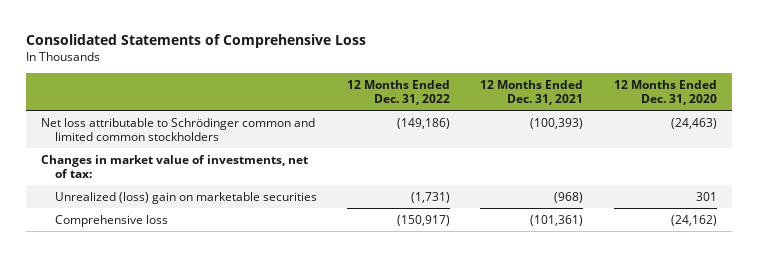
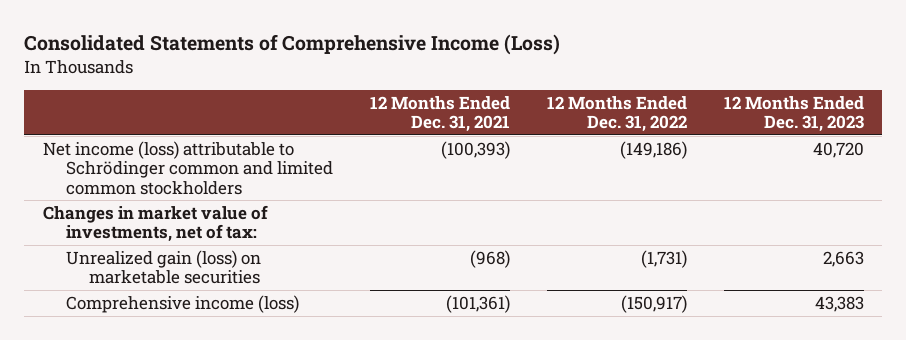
- Consolidated Statements of Comprehensive Loss
+ Consolidated Statements of Comprehensive Income (Loss)
- | 12 Months Ended Dec. 31, 2022 | 12 Months Ended Dec. 31, 2021 | 12 Months Ended Dec. 31, 2020
+ | 12 Months Ended Dec. 31, 2021 | 12 Months Ended Dec. 31, 2022 | 12 Months Ended Dec. 31, 2023
- Net loss attributable to Schrödinger common and limited common stockholders | (149,186) | (100,393) | (24,463)
+ Net income (loss) attributable to Schrödinger common and limited common stockholders | (100,393) | (149,186) | 40,720
- Unrealized (loss) gain on marketable securities | (1,731) | (968) | 301
- Comprehensive loss | (150,917) | (101,361) | (24,162)
+ Unrealized gain (loss) on marketable securities | (968) | (1,731) | 2,663
+ Comprehensive income (loss) | (101,361) | (150,917) | 43,383

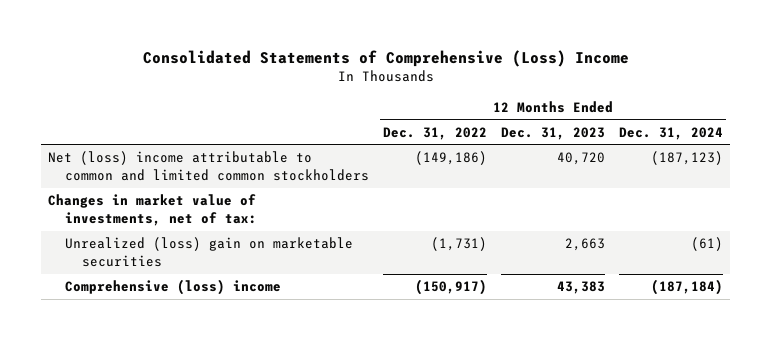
- Consolidated Statements of Comprehensive Income (Loss)
+ Consolidated Statements of Comprehensive (Loss) Income
- | 12 Months Ended Dec. 31, 2021 | 12 Months Ended Dec. 31, 2022 | 12 Months Ended Dec. 31, 2023
+ | 12 Months Ended Dec. 31, 2022 | 12 Months Ended Dec. 31, 2023 | 12 Months Ended Dec. 31, 2024
- Net income (loss) attributable to Schrödinger common and limited common stockholders | (100,393) | (149,186) | 40,720
+ Net (loss) income attributable to common and limited common stockholders | (149,186) | 40,720 | (187,123)
- Unrealized gain (loss) on marketable securities | (968) | (1,731) | 2,663
- Comprehensive income (loss) | (101,361) | (150,917) | 43,383
+ Unrealized (loss) gain on marketable securities | (1,731) | 2,663 | (61)
+ Comprehensive (loss) income | (150,917) | 43,383 | (187,184)

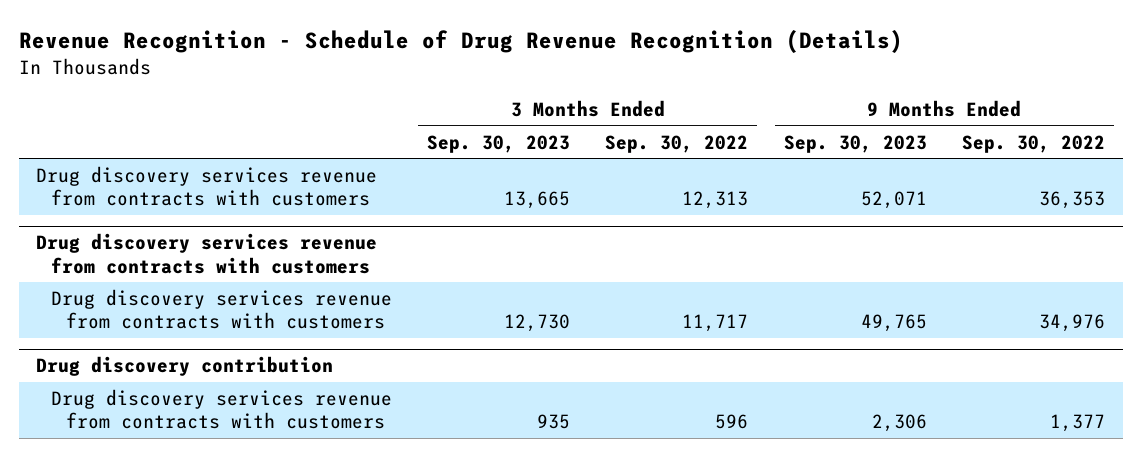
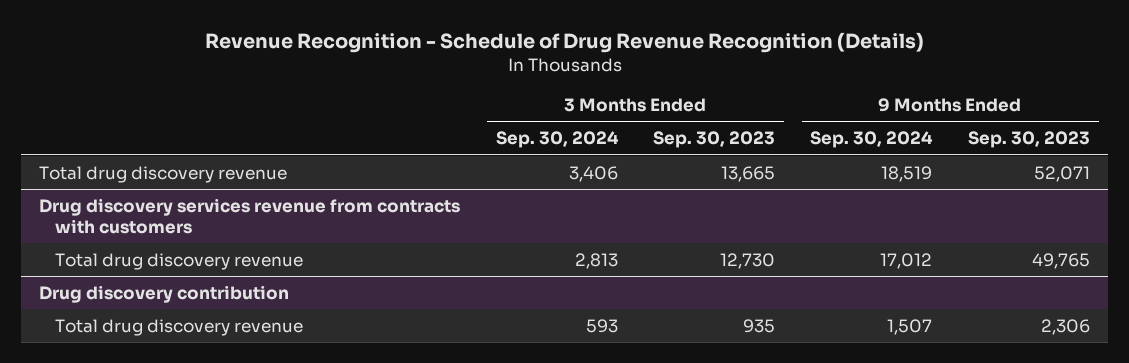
- | 3 Months Ended Sep. 30, 2023 | 3 Months Ended Sep. 30, 2022 | 9 Months Ended Sep. 30, 2023 | 9 Months Ended Sep. 30, 2022
+ | 3 Months Ended Sep. 30, 2024 | 3 Months Ended Sep. 30, 2023 | 9 Months Ended Sep. 30, 2024 | 9 Months Ended Sep. 30, 2023
- Drug discovery services revenue from contracts with customers | 13,665 | 12,313 | 52,071 | 36,353
+ Total drug discovery revenue | 3,406 | 13,665 | 18,519 | 52,071
@ Drug discovery services revenue from contracts with customers
- Drug discovery services revenue from contracts with customers | 12,730 | 11,717 | 49,765 | 34,976
+ Total drug discovery revenue | 2,813 | 12,730 | 17,012 | 49,765
@ Drug discovery contribution
- Drug discovery services revenue from contracts with customers | 935 | 596 | 2,306 | 1,377
+ Total drug discovery revenue | 593 | 935 | 1,507 | 2,306

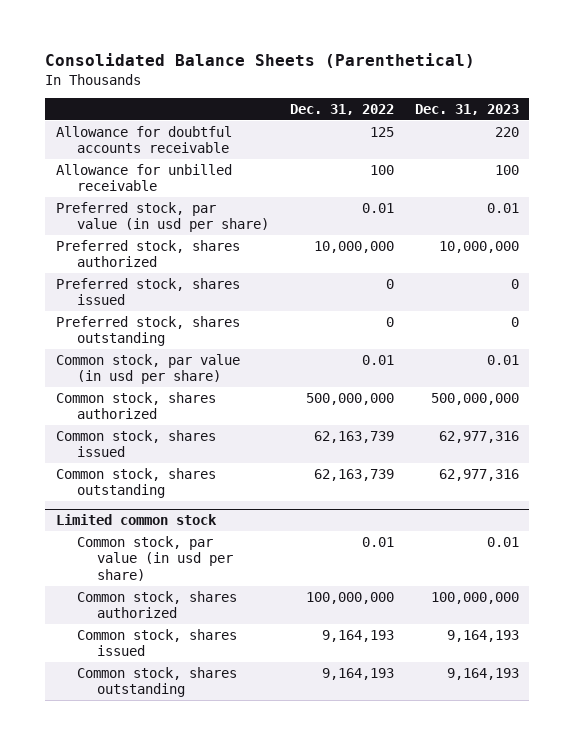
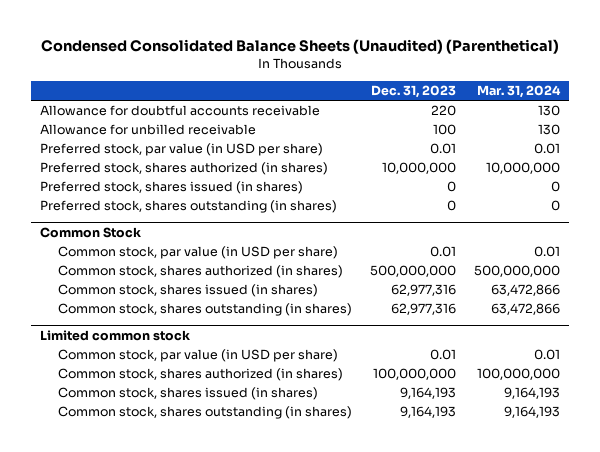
- Consolidated Balance Sheets (Parenthetical)
+ Condensed Consolidated Balance Sheets (Unaudited) (Parenthetical)
- | Dec. 31, 2022 | Dec. 31, 2023
+ | Dec. 31, 2023 | Mar. 31, 2024
- Preferred stock, par value (in usd per share) | 0.01 | 0.01
- Preferred stock, shares authorized | 10,000,000 | 10,000,000
- Preferred stock, shares issued | 0 | 0
- Preferred stock, shares outstanding | 0 | 0
- Common stock, par value (in usd per share) | 0.01 | 0.01
- Common stock, shares authorized | 500,000,000 | 500,000,000
- Common stock, shares issued | 62,163,739 | 62,977,316
- Common stock, shares outstanding | 62,163,739 | 62,977,316
+ Preferred stock, par value (in USD per share) | 0.01 | 0.01
+ Preferred stock, shares authorized (in shares) | 10,000,000 | 10,000,000
+ Preferred stock, shares issued (in shares) | 0 | 0
+ Preferred stock, shares outstanding (in shares) | 0 | 0
+ Common Stock
+ Common stock, par value (in USD per share) | 0.01 | 0.01
+ Common stock, shares authorized (in shares) | 500,000,000 | 500,000,000
+ Common stock, shares issued (in shares) | 62,977,316 | 63,472,866
+ Common stock, shares outstanding (in shares) | 62,977,316 | 63,472,866
@ Limited common stock
- Common stock, par value (in usd per share) | 0.01 | 0.01
- Common stock, shares authorized | 100,000,000 | 100,000,000
- Common stock, shares issued | 9,164,193 | 9,164,193
- Common stock, shares outstanding | 9,164,193 | 9,164,193
+ Common stock, par value (in USD per share) | 0.01 | 0.01
+ Common stock, shares authorized (in shares) | 100,000,000 | 100,000,000
+ Common stock, shares issued (in shares) | 9,164,193 | 9,164,193
+ Common stock, shares outstanding (in shares) | 9,164,193 | 9,164,193

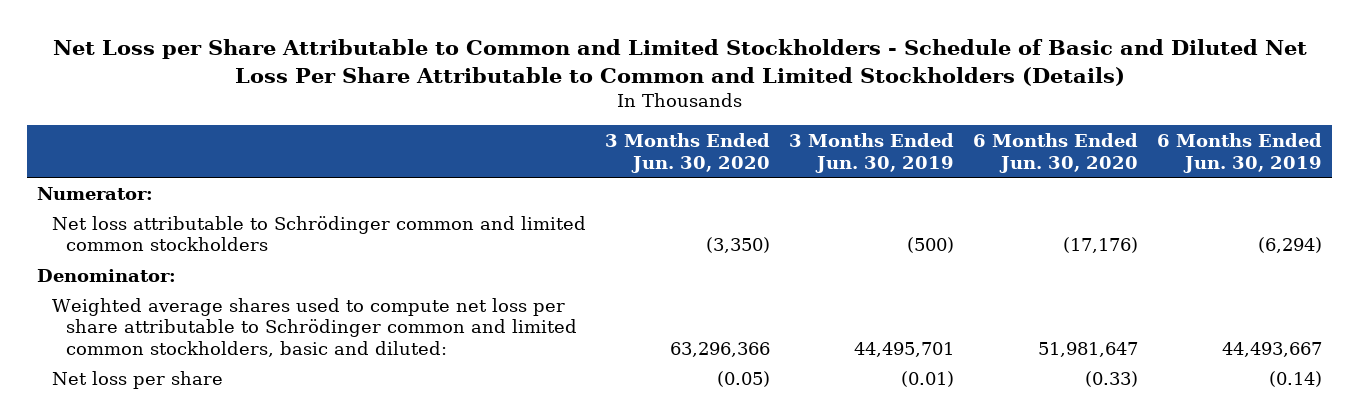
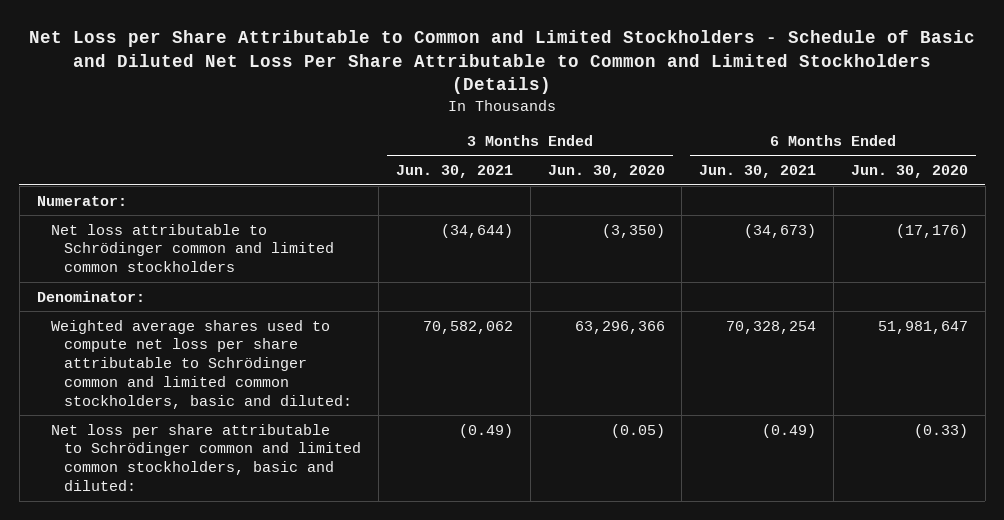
- | 3 Months Ended Jun. 30, 2020 | 3 Months Ended Jun. 30, 2019 | 6 Months Ended Jun. 30, 2020 | 6 Months Ended Jun. 30, 2019
+ | 3 Months Ended Jun. 30, 2021 | 3 Months Ended Jun. 30, 2020 | 6 Months Ended Jun. 30, 2021 | 6 Months Ended Jun. 30, 2020
- Net loss per share | (0.05) | (0.01) | (0.33) | (0.14)
+ Net loss per share attributable to Schrödinger common and limited common stockholders, basic and diluted: | (0.49) | (0.05) | (0.49) | (0.33)

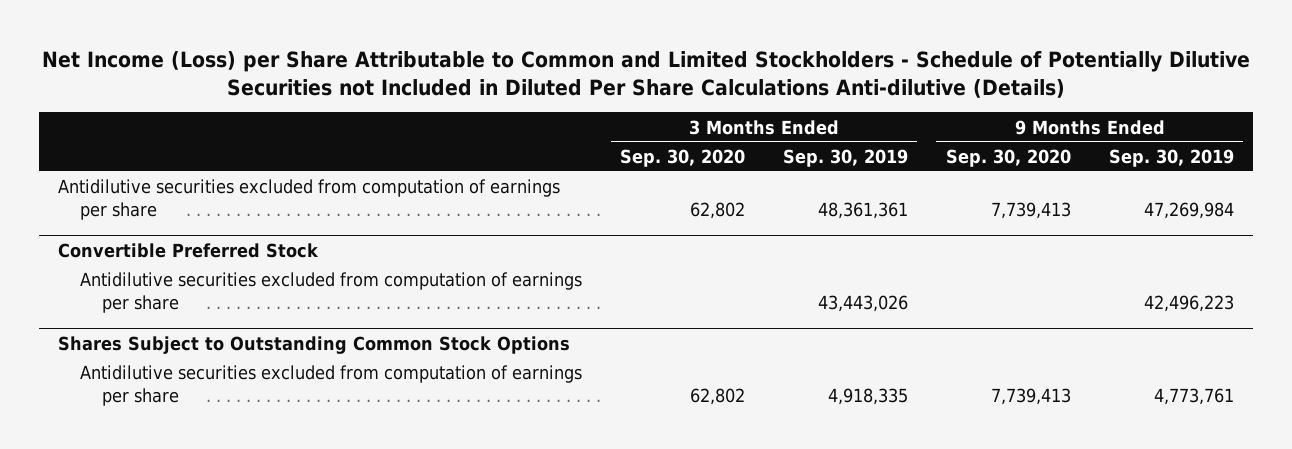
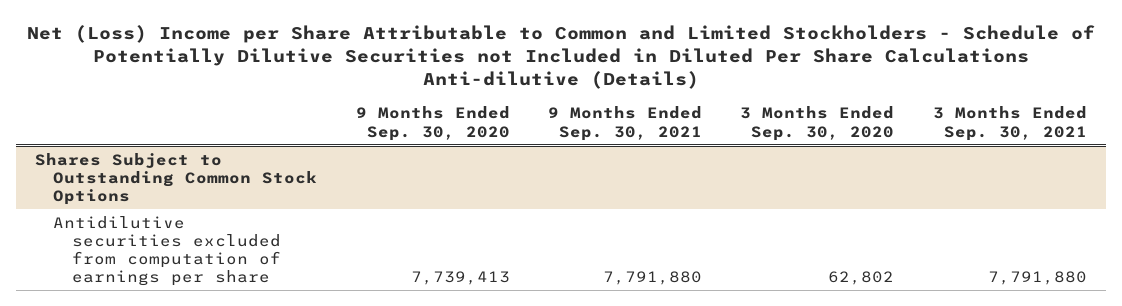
- Net Income (Loss) per Share Attributable to Common and Limited Stockholders - Schedule of Potentially Dilutive Securities not Included in Diluted Per Share Calculations Anti-dilutive (Details)
+ Net (Loss) Income per Share Attributable to Common and Limited Stockholders - Schedule of Potentially Dilutive Securities not Included in Diluted Per Share Calculations Anti-dilutive (Details)
- | 3 Months Ended Sep. 30, 2020 | 3 Months Ended Sep. 30, 2019 | 9 Months Ended Sep. 30, 2020 | 9 Months Ended Sep. 30, 2019
+ | 9 Months Ended Sep. 30, 2020 | 9 Months Ended Sep. 30, 2021 | 3 Months Ended Sep. 30, 2020 | 3 Months Ended Sep. 30, 2021
- Antidilutive securities excluded from computation of earnings per share | 62,802 | 48,361,361 | 7,739,413 | 47,269,984
- Convertible Preferred Stock
- Antidilutive securities excluded from computation of earnings per share | | 43,443,026 | | 42,496,223

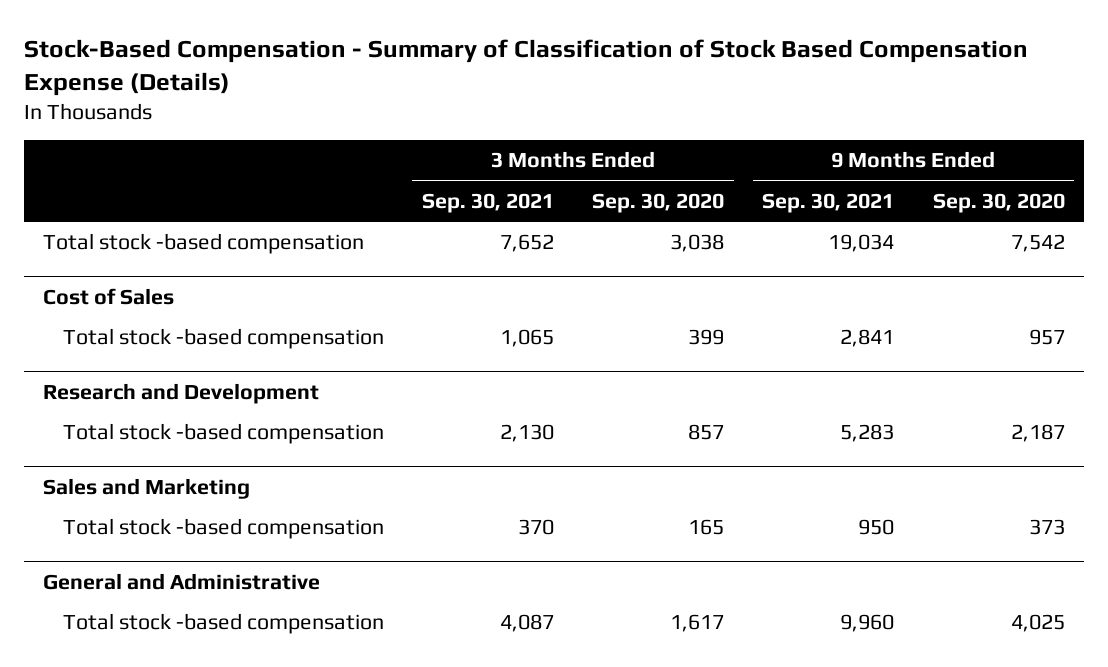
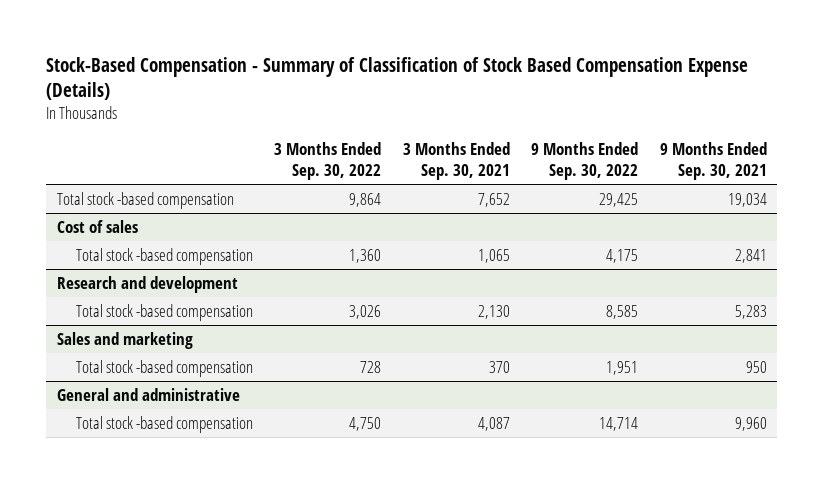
- | 3 Months Ended Sep. 30, 2021 | 3 Months Ended Sep. 30, 2020 | 9 Months Ended Sep. 30, 2021 | 9 Months Ended Sep. 30, 2020
+ | 3 Months Ended Sep. 30, 2022 | 3 Months Ended Sep. 30, 2021 | 9 Months Ended Sep. 30, 2022 | 9 Months Ended Sep. 30, 2021
- Cost of Sales
+ Cost of sales
- Research and Development
+ Research and development
- Sales and Marketing
+ Sales and marketing
- General and Administrative
+ General and administrative

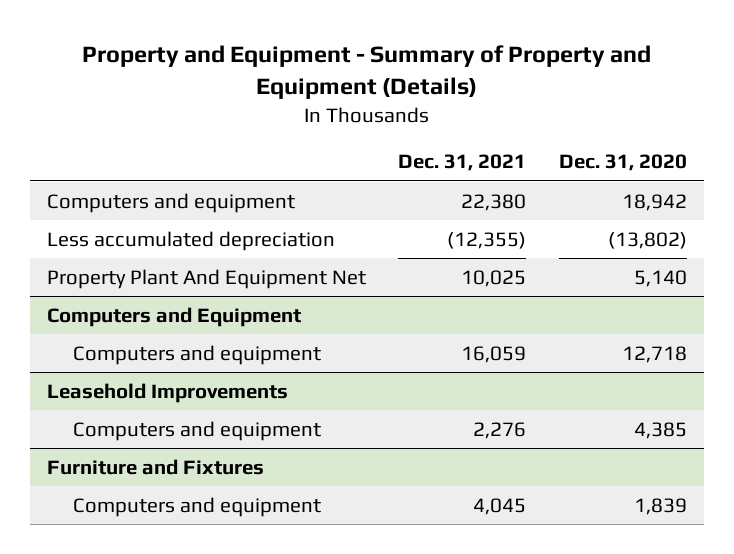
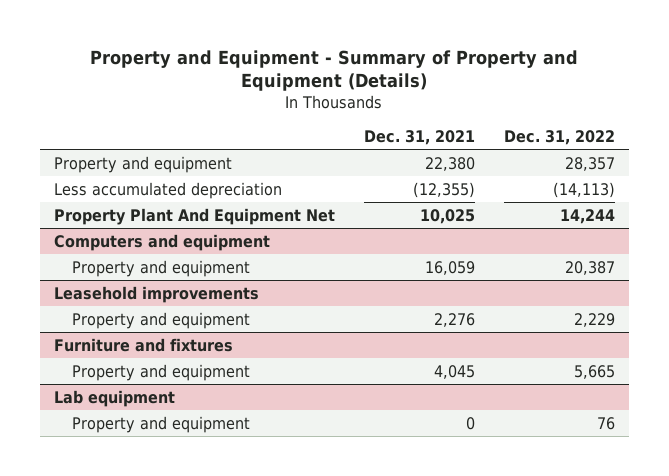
- | Dec. 31, 2021 | Dec. 31, 2020
+ | Dec. 31, 2021 | Dec. 31, 2022
- Computers and equipment | 22,380 | 18,942
+ Property and equipment | 22,380 | 28,357
- Computers and Equipment
- Computers and equipment | 16,059 | 12,718
- Leasehold Improvements
- Computers and equipment | 2,276 | 4,385
- Furniture and Fixtures
- Computers and equipment | 4,045 | 1,839
+ Computers and equipment
+ Property and equipment | 16,059 | 20,387
+ Leasehold improvements
+ Property and equipment | 2,276 | 2,229
+ Furniture and fixtures
+ Property and equipment | 4,045 | 5,665
+ Lab equipment
+ Property and equipment | 0 | 76

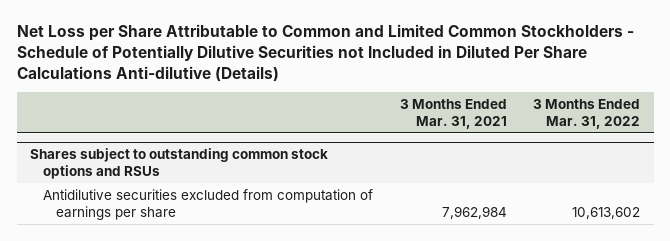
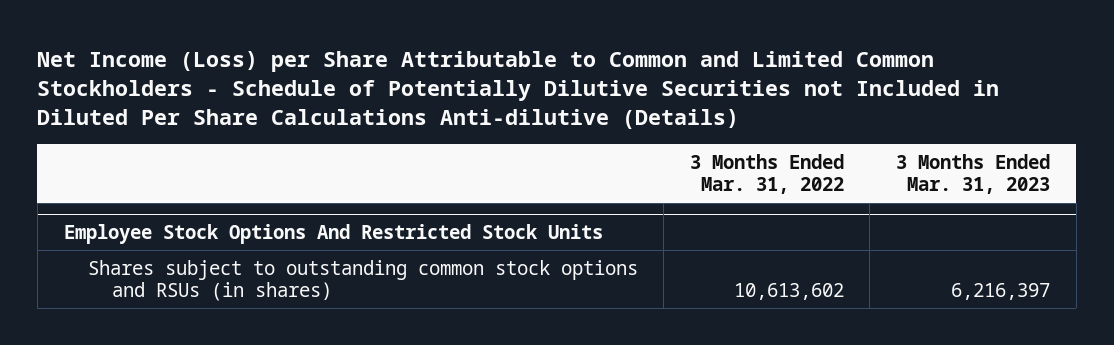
- Net Loss per Share Attributable to Common and Limited Common Stockholders - Schedule of Potentially Dilutive Securities not Included in Diluted Per Share Calculations Anti-dilutive (Details)
+ Net Income (Loss) per Share Attributable to Common and Limited Common Stockholders - Schedule of Potentially Dilutive Securities not Included in Diluted Per Share Calculations Anti-dilutive (Details)
- | 3 Months Ended Mar. 31, 2021 | 3 Months Ended Mar. 31, 2022
+ | 3 Months Ended Mar. 31, 2022 | 3 Months Ended Mar. 31, 2023
- Shares subject to outstanding common stock options and RSUs
- Antidilutive securities excluded from computation of earnings per share | 7,962,984 | 10,613,602
+ Employee Stock Options And Restricted Stock Units
+ Shares subject to outstanding common stock options and RSUs (in shares) | 10,613,602 | 6,216,397

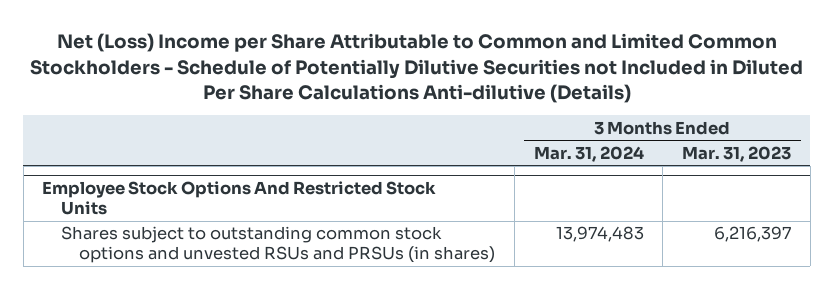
- Net Income (Loss) per Share Attributable to Common and Limited Common Stockholders - Schedule of Potentially Dilutive Securities not Included in Diluted Per Share Calculations Anti-dilutive (Details)
+ Net (Loss) Income per Share Attributable to Common and Limited Common Stockholders - Schedule of Potentially Dilutive Securities not Included in Diluted Per Share Calculations Anti-dilutive (Details)
- | 3 Months Ended Mar. 31, 2022 | 3 Months Ended Mar. 31, 2023
+ | 3 Months Ended Mar. 31, 2024 | 3 Months Ended Mar. 31, 2023
@ Employee Stock Options And Restricted Stock Units
- Shares subject to outstanding common stock options and RSUs (in shares) | 10,613,602 | 6,216,397
+ Shares subject to outstanding common stock options and unvested RSUs and PRSUs (in shares) | 13,974,483 | 6,216,397

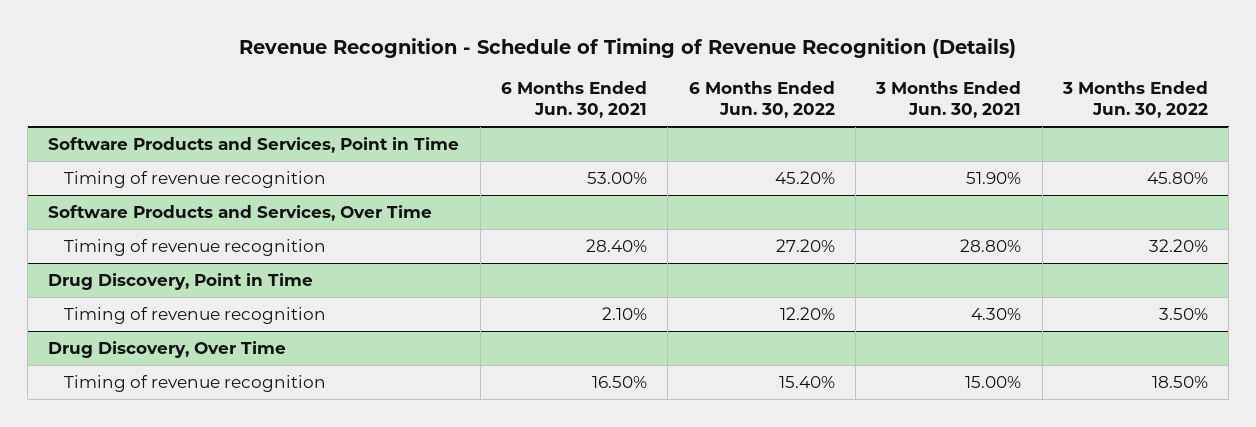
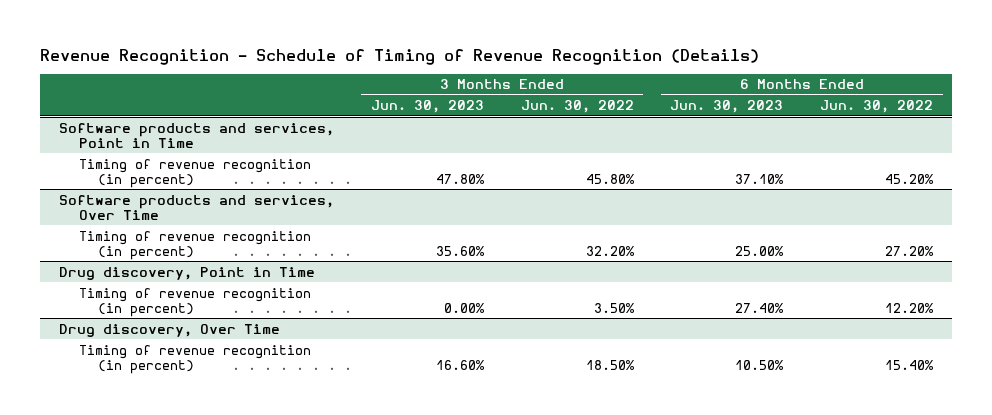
- | 6 Months Ended Jun. 30, 2021 | 6 Months Ended Jun. 30, 2022 | 3 Months Ended Jun. 30, 2021 | 3 Months Ended Jun. 30, 2022
+ | 3 Months Ended Jun. 30, 2023 | 3 Months Ended Jun. 30, 2022 | 6 Months Ended Jun. 30, 2023 | 6 Months Ended Jun. 30, 2022
- Software Products and Services, Point in Time
- Timing of revenue recognition | 53.00% | 45.20% | 51.90% | 45.80%
- Software Products and Services, Over Time
- Timing of revenue recognition | 28.40% | 27.20% | 28.80% | 32.20%
- Drug Discovery, Point in Time
- Timing of revenue recognition | 2.10% | 12.20% | 4.30% | 3.50%
- Drug Discovery, Over Time
- Timing of revenue recognition | 16.50% | 15.40% | 15.00% | 18.50%
+ Software products and services, Point in Time
+ Timing of revenue recognition (in percent) | 47.80% | 45.80% | 37.10% | 45.20%
+ Software products and services, Over Time
+ Timing of revenue recognition (in percent) | 35.60% | 32.20% | 25.00% | 27.20%
+ Drug discovery, Point in Time
+ Timing of revenue recognition (in percent) | 0.00% | 3.50% | 27.40% | 12.20%
+ Drug discovery, Over Time
+ Timing of revenue recognition (in percent) | 16.60% | 18.50% | 10.50% | 15.40%

